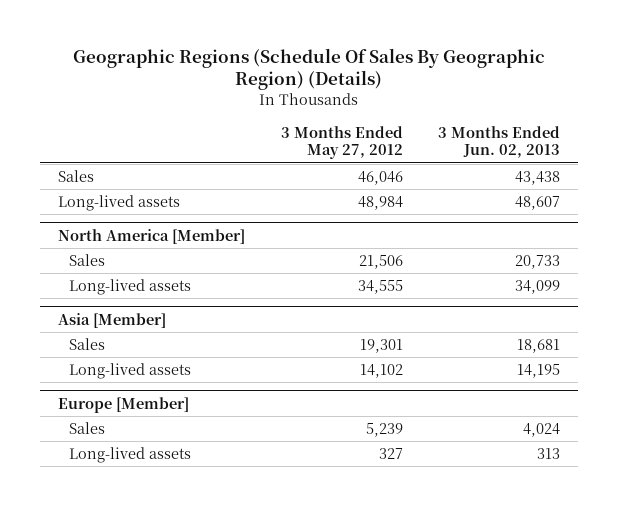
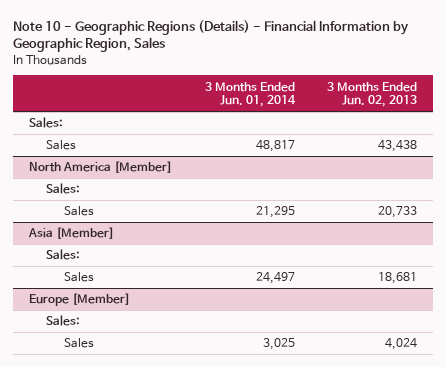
- Geographic Regions (Schedule Of Sales By Geographic Region) (Details)
+ Note 10 - Geographic Regions (Details) - Financial Information by Geographic Region, Sales
- | 3 Months Ended May 27, 2012 | 3 Months Ended Jun. 02, 2013
+ | 3 Months Ended Jun. 01, 2014 | 3 Months Ended Jun. 02, 2013
+ Sales:
- Long-lived assets | 48,984 | 48,607
@ North America [Member]
+ Sales:
- Long-lived assets | 34,555 | 34,099
@ Asia [Member]
+ Sales:
- Long-lived assets | 14,102 | 14,195
@ Europe [Member]
+ Sales:
- Long-lived assets | 327 | 313

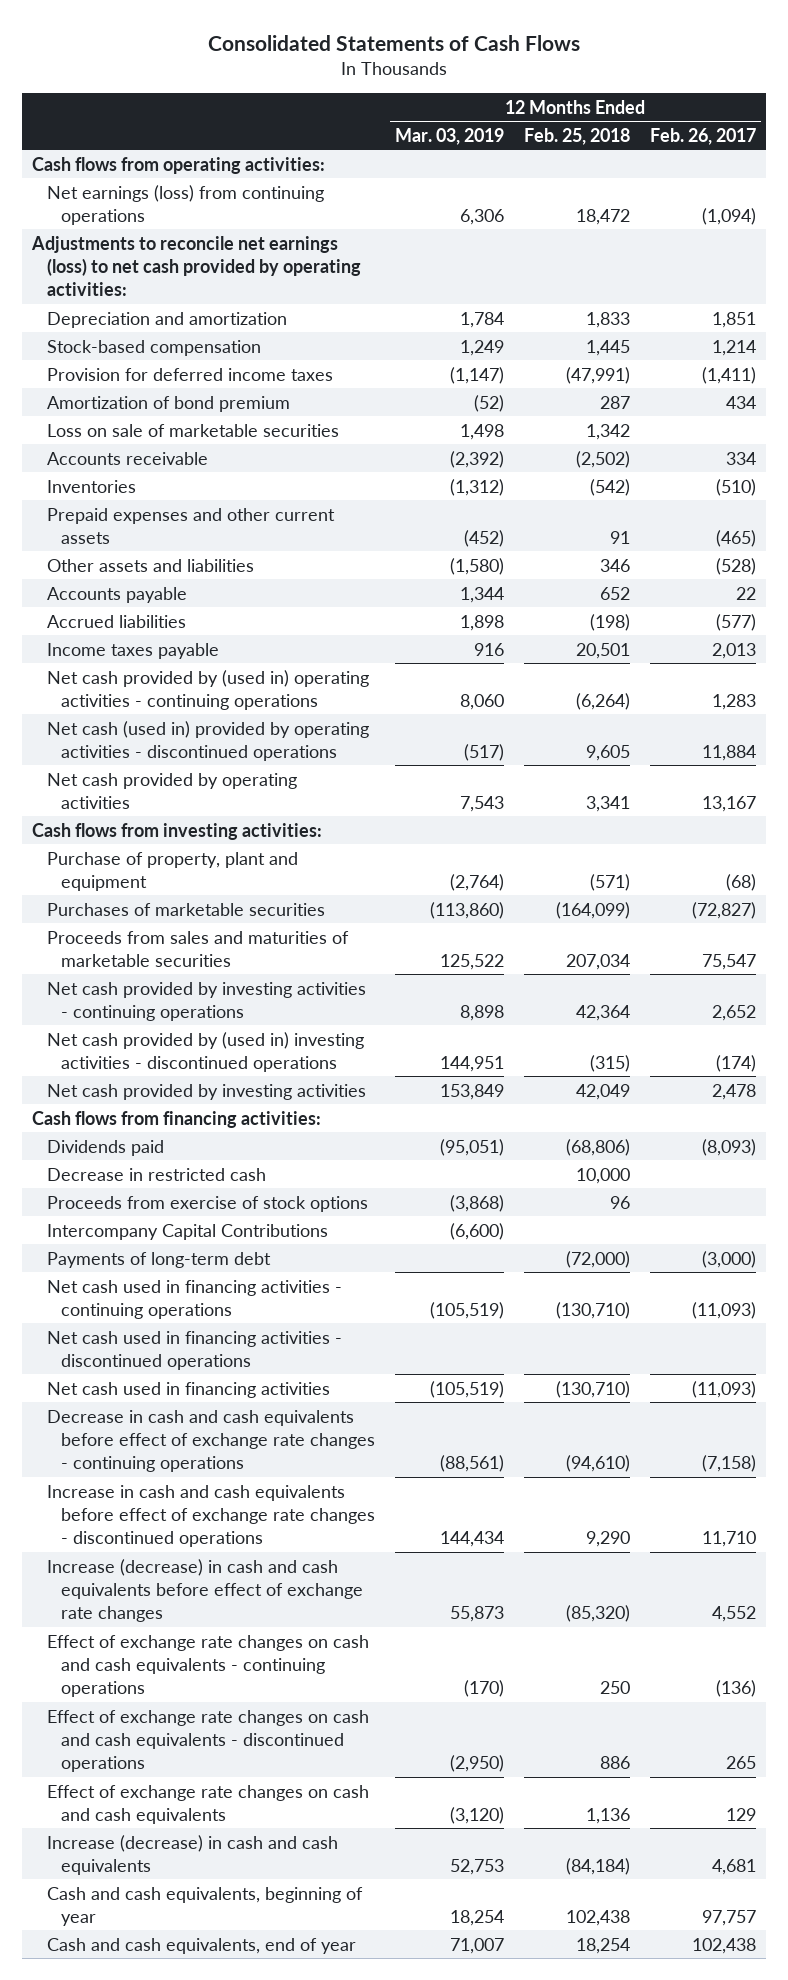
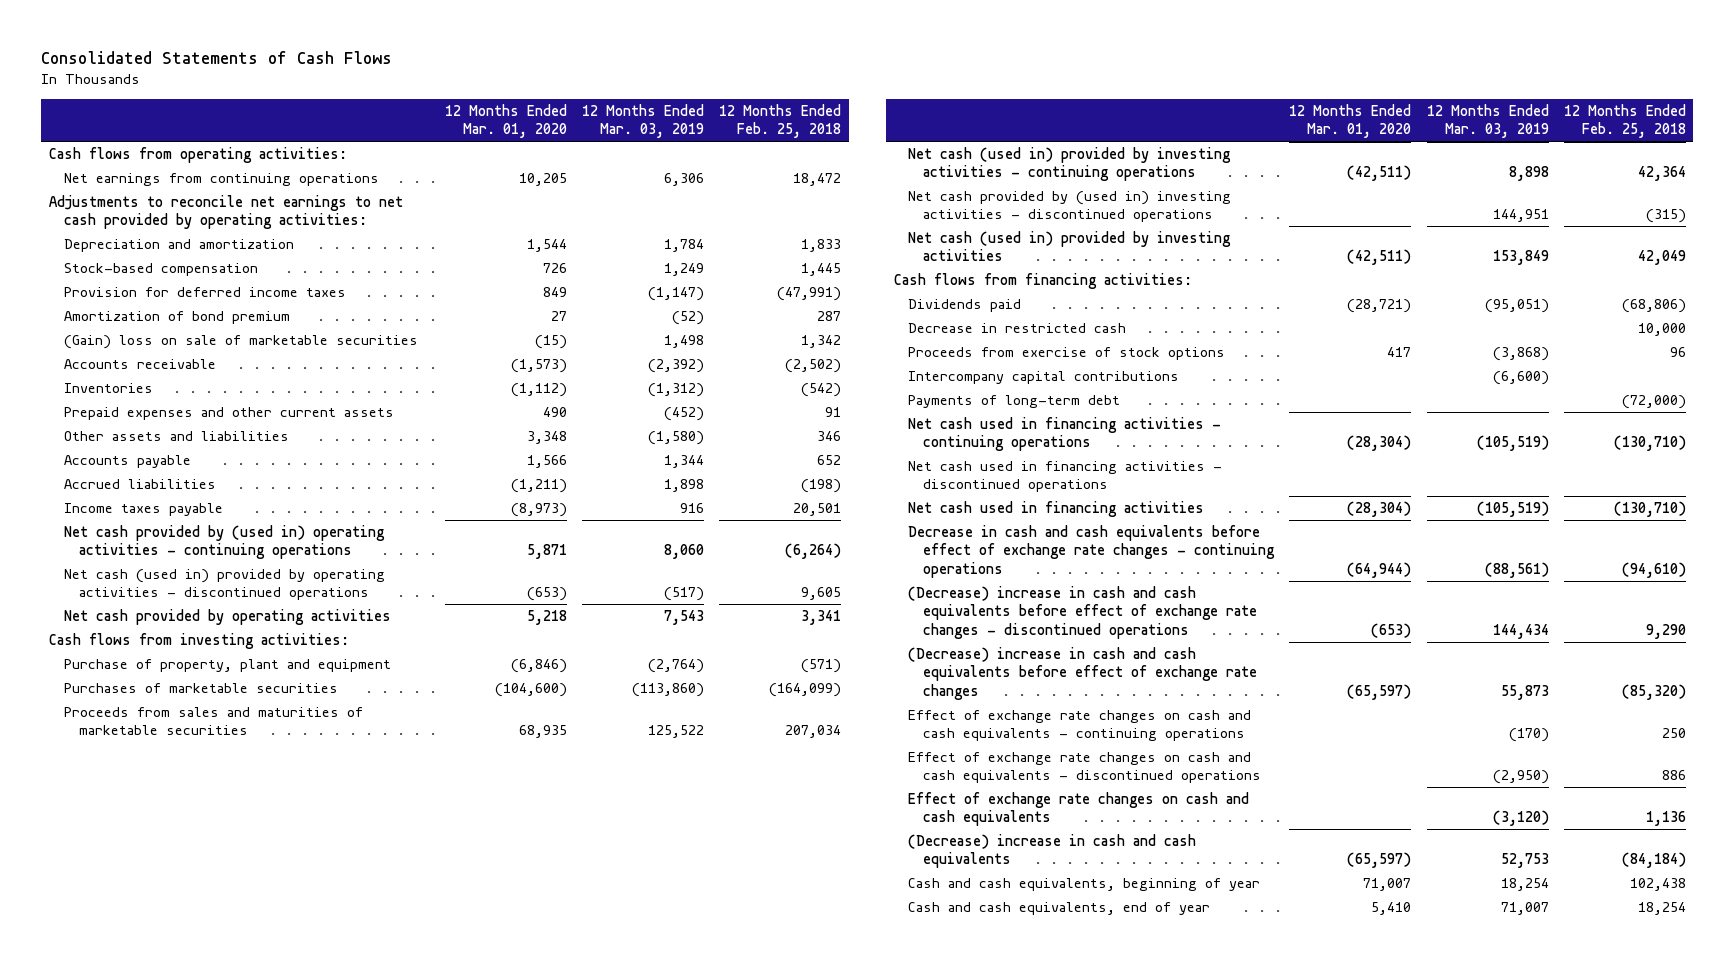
- | 12 Months Ended Mar. 03, 2019 | 12 Months Ended Feb. 25, 2018 | 12 Months Ended Feb. 26, 2017
+ | 12 Months Ended Mar. 01, 2020 | 12 Months Ended Mar. 03, 2019 | 12 Months Ended Feb. 25, 2018
- Net earnings (loss) from continuing operations | 6,306 | 18,472 | (1,094)
- Adjustments to reconcile net earnings (loss) to net cash provided by operating activities:
+ Net earnings from continuing operations | 10,205 | 6,306 | 18,472
+ Adjustments to reconcile net earnings to net cash provided by operating activities:
- Loss on sale of marketable securities | 1,498 | 1,342 |
+ (Gain) loss on sale of marketable securities | (15) | 1,498 | 1,342
- Net cash provided by investing activities - continuing operations | 8,898 | 42,364 | 2,652
+ Net cash (used in) provided by investing activities - continuing operations | (42,511) | 8,898 | 42,364
- Net cash provided by investing activities | 153,849 | 42,049 | 2,478
+ Net cash (used in) provided by investing activities | (42,511) | 153,849 | 42,049
- Intercompany Capital Contributions | (6,600) | |
+ Intercompany capital contributions | | (6,600) |
- Increase in cash and cash equivalents before effect of exchange rate changes - discontinued operations | 144,434 | 9,290 | 11,710
- Increase (decrease) in cash and cash equivalents before effect of exchange rate changes | 55,873 | (85,320) | 4,552
+ (Decrease) increase in cash and cash equivalents before effect of exchange rate changes - discontinued operations | (653) | 144,434 | 9,290
+ (Decrease) increase in cash and cash equivalents before effect of exchange rate changes | (65,597) | 55,873 | (85,320)
- Increase (decrease) in cash and cash equivalents | 52,753 | (84,184) | 4,681
+ (Decrease) increase in cash and cash equivalents | (65,597) | 52,753 | (84,184)

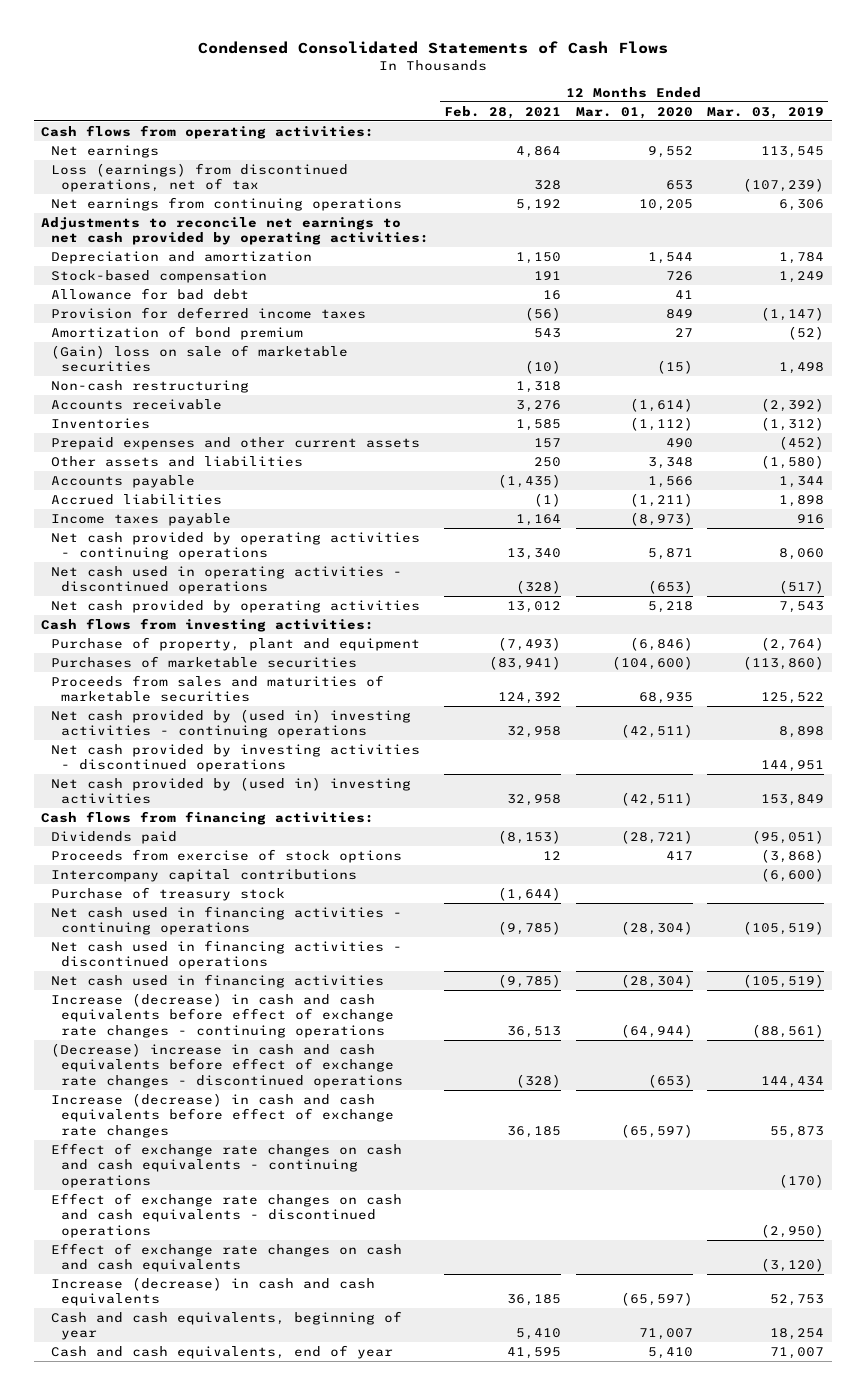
- Consolidated Statements of Cash Flows
+ Condensed Consolidated Statements of Cash Flows
- | 12 Months Ended Mar. 01, 2020 | 12 Months Ended Mar. 03, 2019 | 12 Months Ended Feb. 25, 2018
+ | 12 Months Ended Feb. 28, 2021 | 12 Months Ended Mar. 01, 2020 | 12 Months Ended Mar. 03, 2019
+ Net earnings | 4,864 | 9,552 | 113,545
+ Loss (earnings) from discontinued operations, net of tax | 328 | 653 | (107,239)
+ Allowance for bad debt | 16 | 41 |
- Accounts receivable | (1,573) | (2,392) | (2,502)
+ Non-cash restructuring | 1,318 | |
+ Accounts receivable | 3,276 | (1,614) | (2,392)
- Net cash provided by (used in) operating activities - continuing operations | 5,871 | 8,060 | (6,264)
- Net cash (used in) provided by operating activities - discontinued operations | (653) | (517) | 9,605
+ Net cash provided by operating activities - continuing operations | 13,340 | 5,871 | 8,060
+ Net cash used in operating activities - discontinued operations | (328) | (653) | (517)
- Net cash (used in) provided by investing activities - continuing operations | (42,511) | 8,898 | 42,364
- Net cash provided by (used in) investing activities - discontinued operations | | 144,951 | (315)
- Net cash (used in) provided by investing activities | (42,511) | 153,849 | 42,049
+ Net cash provided by (used in) investing activities - continuing operations | 32,958 | (42,511) | 8,898
+ Net cash provided by investing activities - discontinued operations | | | 144,951
+ Net cash provided by (used in) investing activities | 32,958 | (42,511) | 153,849
- Decrease in restricted cash | | | 10,000
- Payments of long-term debt | | | (72,000)
+ Purchase of treasury stock | (1,644) | |
- Decrease in cash and cash equivalents before effect of exchange rate changes - continuing operations | (64,944) | (88,561) | (94,610)
+ Increase (decrease) in cash and cash equivalents before effect of exchange rate changes - continuing operations | 36,513 | (64,944) | (88,561)
- (Decrease) increase in cash and cash equivalents before effect of exchange rate changes | (65,597) | 55,873 | (85,320)
+ Increase (decrease) in cash and cash equivalents before effect of exchange rate changes | 36,185 | (65,597) | 55,873
- (Decrease) increase in cash and cash equivalents | (65,597) | 52,753 | (84,184)
+ Increase (decrease) in cash and cash equivalents | 36,185 | (65,597) | 52,753

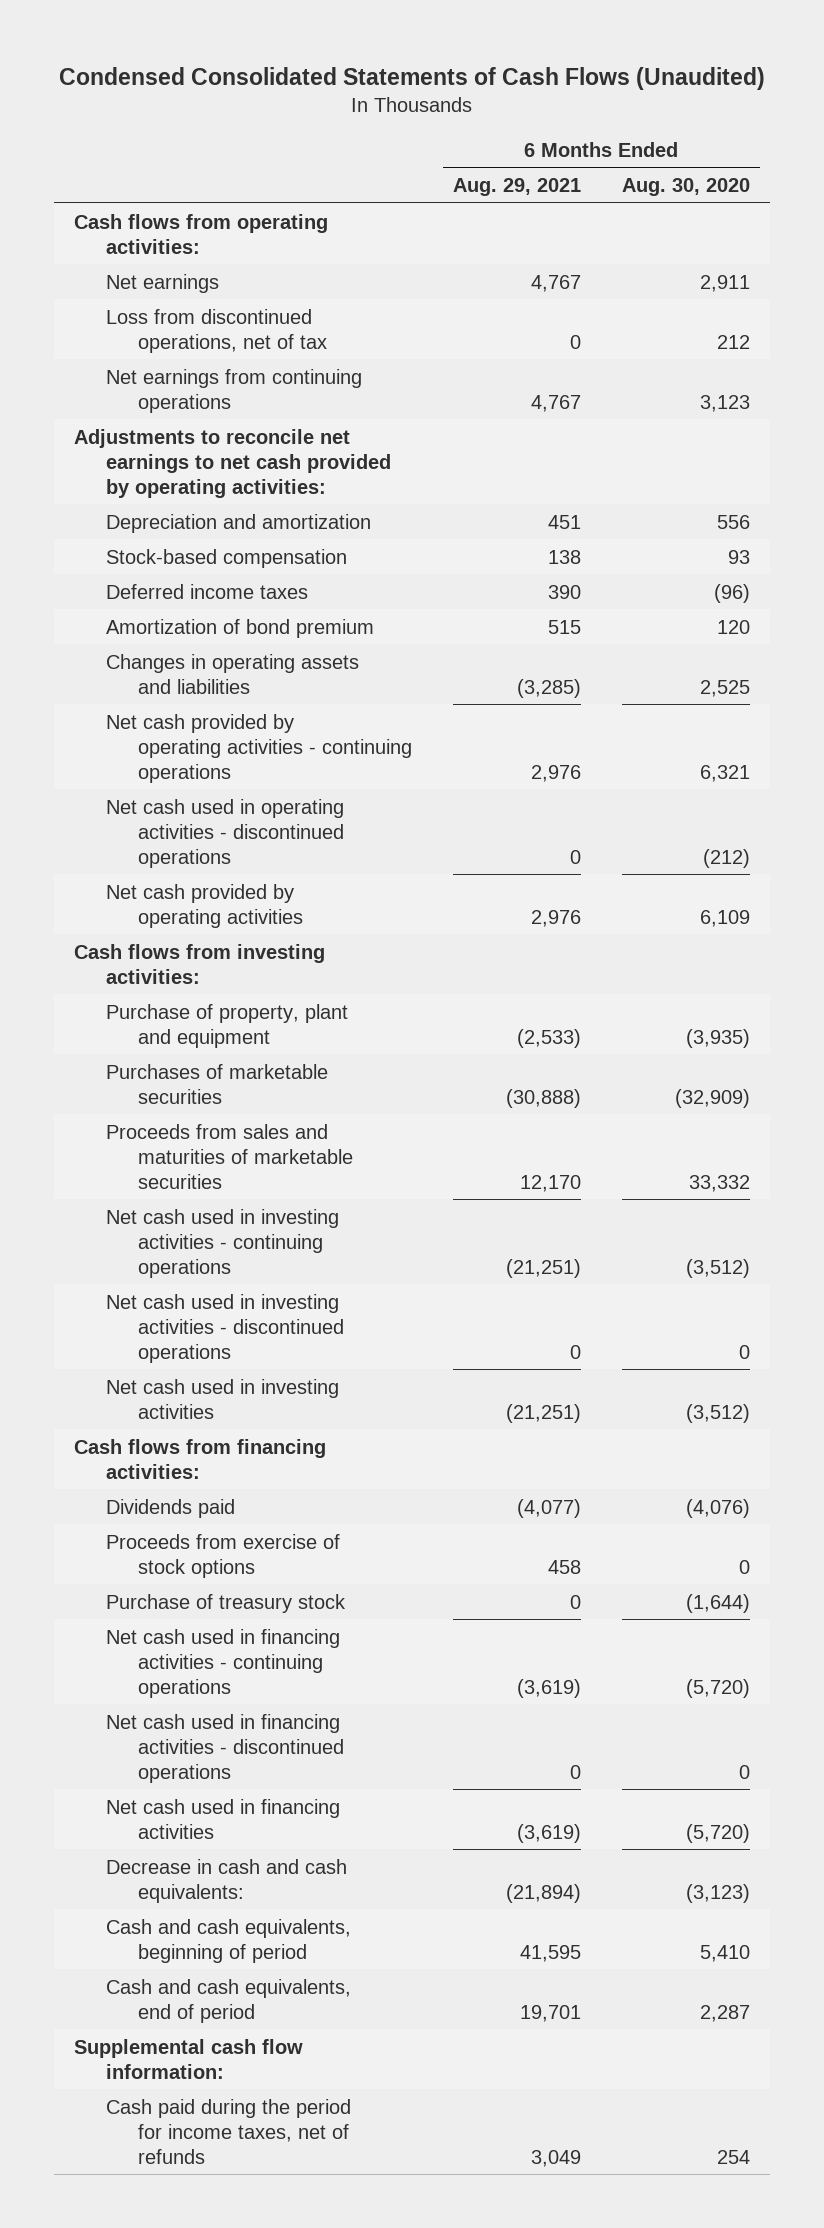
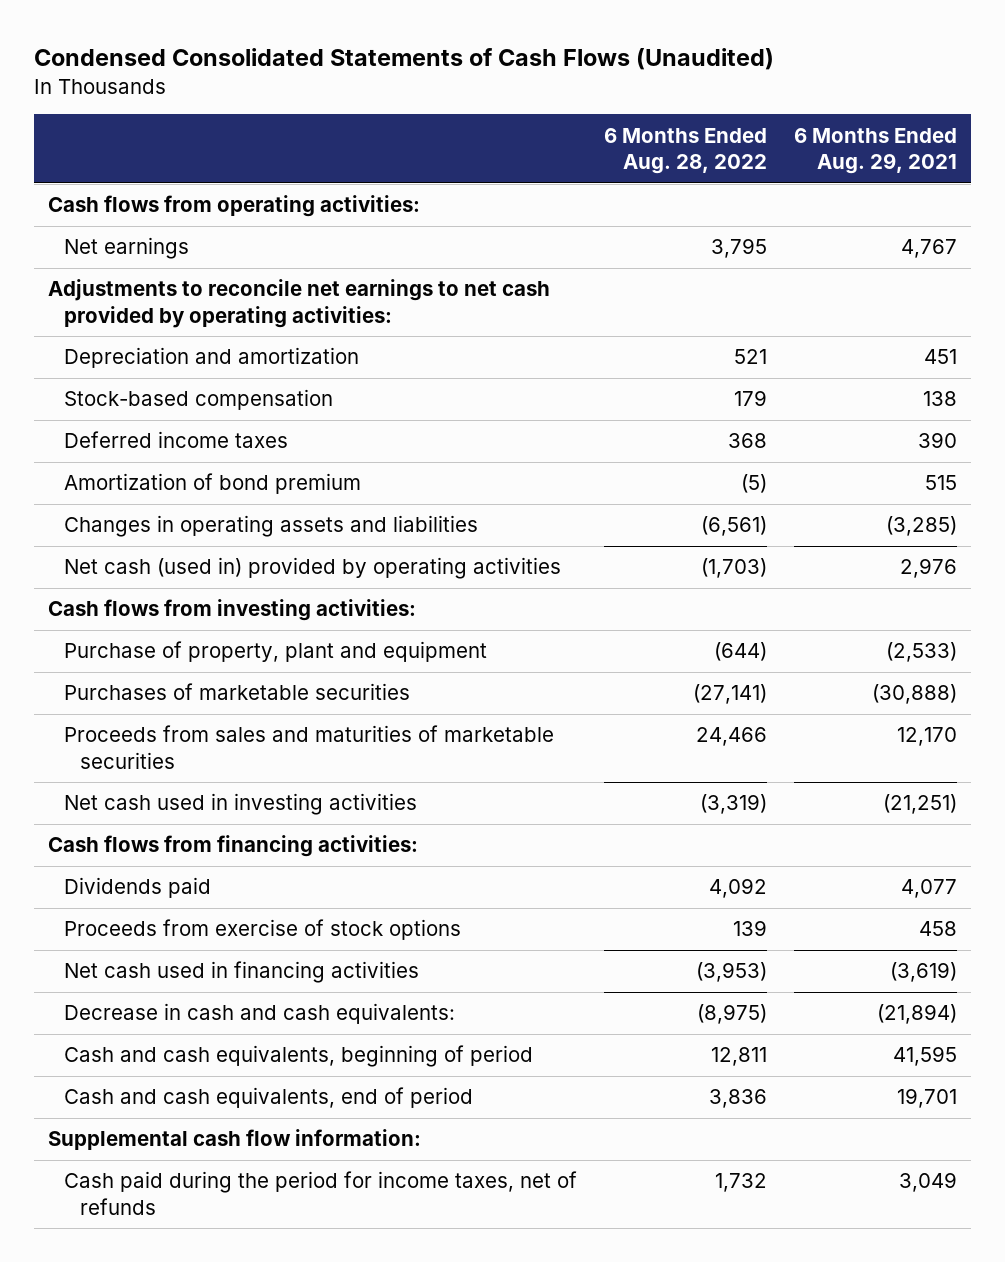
- | 6 Months Ended Aug. 29, 2021 | 6 Months Ended Aug. 30, 2020
+ | 6 Months Ended Aug. 28, 2022 | 6 Months Ended Aug. 29, 2021
- Loss from discontinued operations, net of tax | 0 | 212
- Net earnings from continuing operations | 4,767 | 3,123
- Net cash provided by operating activities - continuing operations | 2,976 | 6,321
- Net cash used in operating activities - discontinued operations | 0 | (212)
- Net cash provided by operating activities | 2,976 | 6,109
+ Net cash (used in) provided by operating activities | (1,703) | 2,976
- Net cash used in investing activities - continuing operations | (21,251) | (3,512)
- Net cash used in investing activities - discontinued operations | 0 | 0
- Dividends paid | (4,077) | (4,076)
+ Dividends paid | 4,092 | 4,077
- Purchase of treasury stock | 0 | (1,644)
- Net cash used in financing activities - continuing operations | (3,619) | (5,720)
- Net cash used in financing activities - discontinued operations | 0 | 0

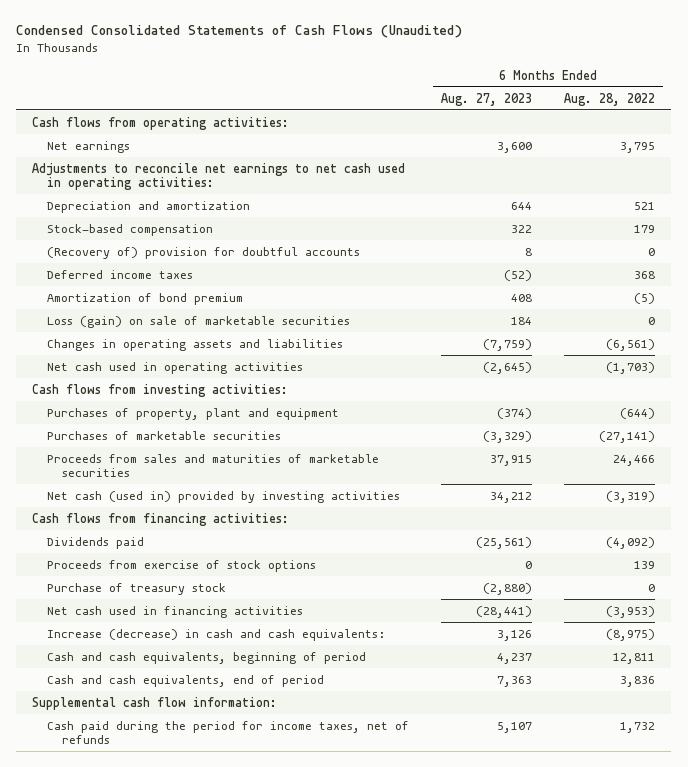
- | 6 Months Ended Aug. 28, 2022 | 6 Months Ended Aug. 29, 2021
+ | 6 Months Ended Aug. 27, 2023 | 6 Months Ended Aug. 28, 2022
- Adjustments to reconcile net earnings to net cash provided by operating activities:
+ Adjustments to reconcile net earnings to net cash used in operating activities:
+ (Recovery of) provision for doubtful accounts | 8 | 0
+ Loss (gain) on sale of marketable securities | 184 | 0
- Net cash (used in) provided by operating activities | (1,703) | 2,976
+ Net cash used in operating activities | (2,645) | (1,703)
- Purchase of property, plant and equipment | (644) | (2,533)
+ Purchases of property, plant and equipment | (374) | (644)
- Net cash used in investing activities | (3,319) | (21,251)
+ Net cash (used in) provided by investing activities | 34,212 | (3,319)
- Dividends paid | 4,092 | 4,077
+ Dividends paid | (25,561) | (4,092)
+ Purchase of treasury stock | (2,880) | 0
- Decrease in cash and cash equivalents: | (8,975) | (21,894)
+ Increase (decrease) in cash and cash equivalents: | 3,126 | (8,975)

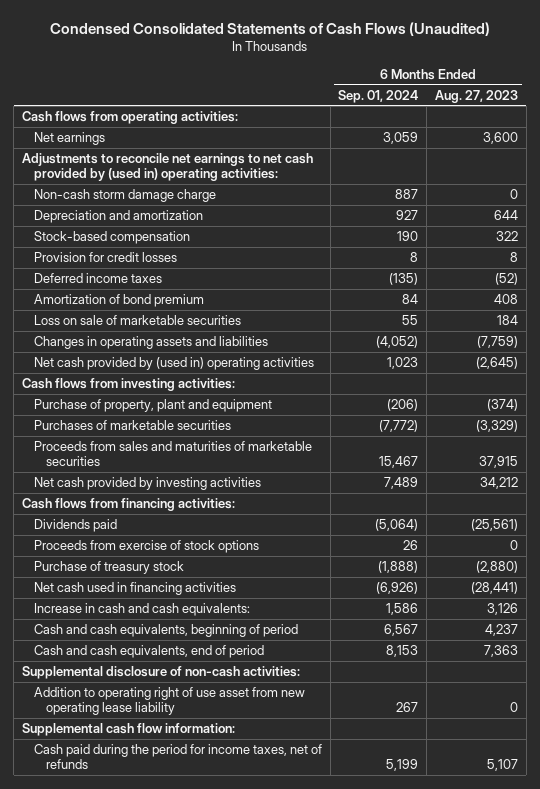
- | 6 Months Ended Aug. 27, 2023 | 6 Months Ended Aug. 28, 2022
+ | 6 Months Ended Sep. 01, 2024 | 6 Months Ended Aug. 27, 2023
- Adjustments to reconcile net earnings to net cash used in operating activities:
+ Adjustments to reconcile net earnings to net cash provided by (used in) operating activities:
+ Non-cash storm damage charge | 887 | 0
- (Recovery of) provision for doubtful accounts | 8 | 0
+ Provision for credit losses | 8 | 8
- Loss (gain) on sale of marketable securities | 184 | 0
+ Loss on sale of marketable securities | 55 | 184
- Net cash used in operating activities | (2,645) | (1,703)
+ Net cash provided by (used in) operating activities | 1,023 | (2,645)
- Purchases of property, plant and equipment | (374) | (644)
+ Purchase of property, plant and equipment | (206) | (374)
- Net cash (used in) provided by investing activities | 34,212 | (3,319)
+ Net cash provided by investing activities | 7,489 | 34,212
- Increase (decrease) in cash and cash equivalents: | 3,126 | (8,975)
+ Increase in cash and cash equivalents: | 1,586 | 3,126
+ Supplemental disclosure of non-cash activities:
+ Addition to operating right of use asset from new operating lease liability | 267 | 0

